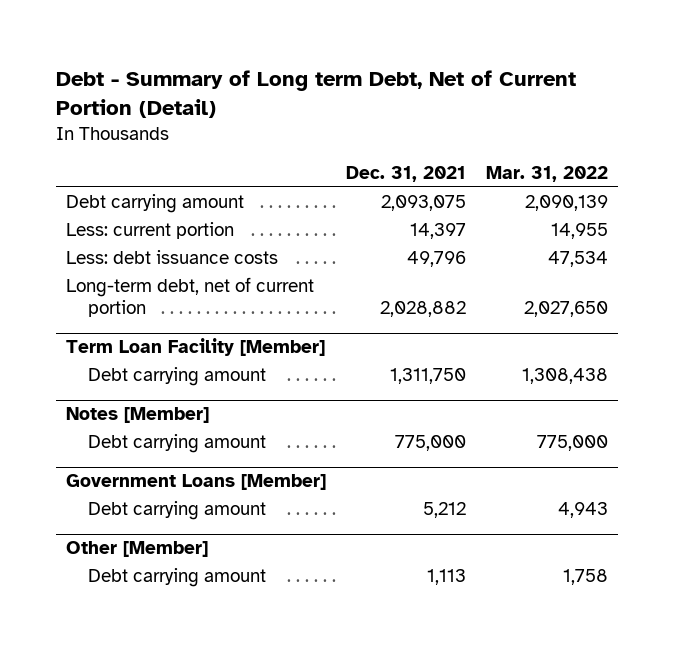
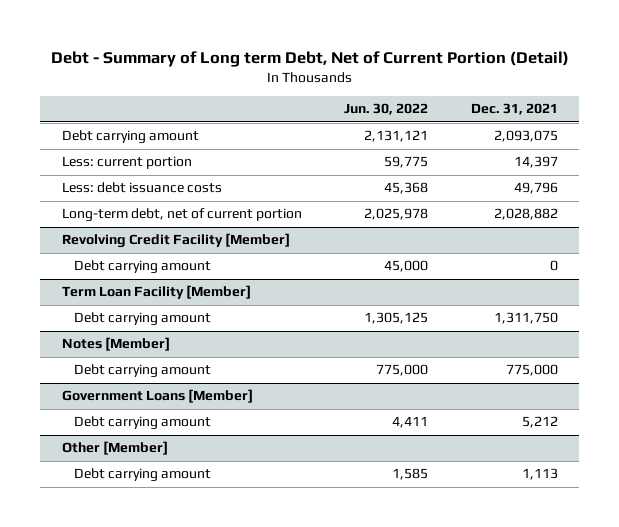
- | Dec. 31, 2021 | Mar. 31, 2022
+ | Jun. 30, 2022 | Dec. 31, 2021
+ Revolving Credit Facility [Member]
+ Debt carrying amount | 45,000 | 0

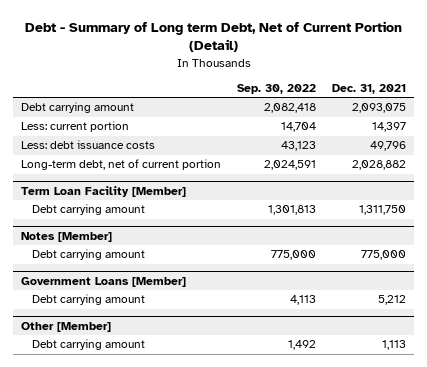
- | Jun. 30, 2022 | Dec. 31, 2021
+ | Sep. 30, 2022 | Dec. 31, 2021
- Revolving Credit Facility [Member]
- Debt carrying amount | 45,000 | 0

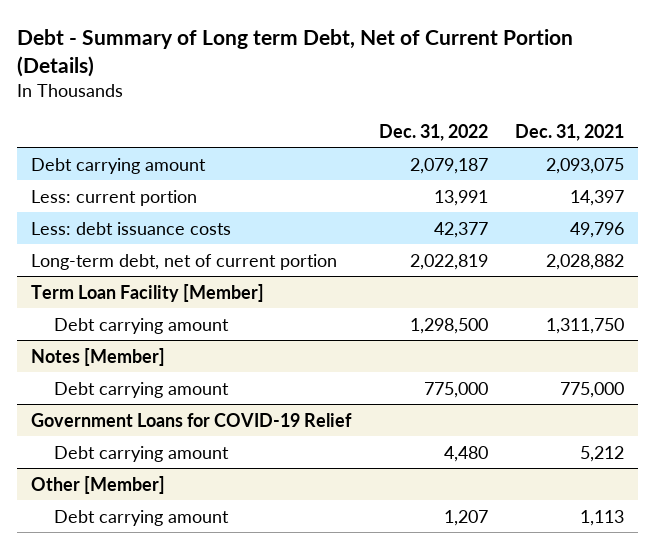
- Debt - Summary of Long term Debt, Net of Current Portion (Detail)
+ Debt - Summary of Long term Debt, Net of Current Portion (Details)
- | Sep. 30, 2022 | Dec. 31, 2021
+ | Dec. 31, 2022 | Dec. 31, 2021
- Government Loans [Member]
+ Government Loans for COVID-19 Relief

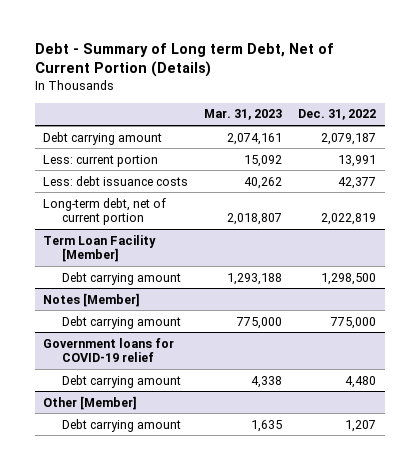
- | Dec. 31, 2022 | Dec. 31, 2021
+ | Mar. 31, 2023 | Dec. 31, 2022
- Government Loans for COVID-19 Relief
+ Government loans for COVID-19 relief

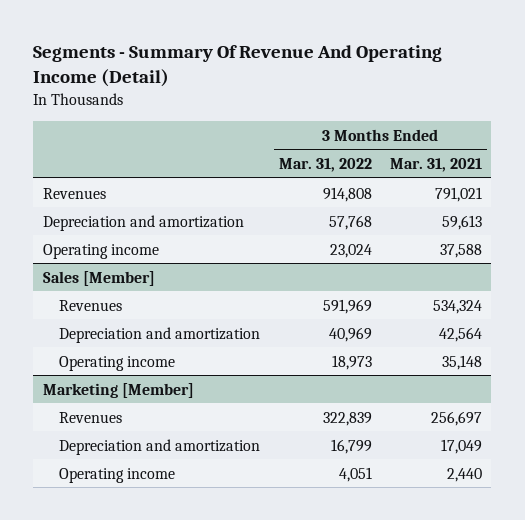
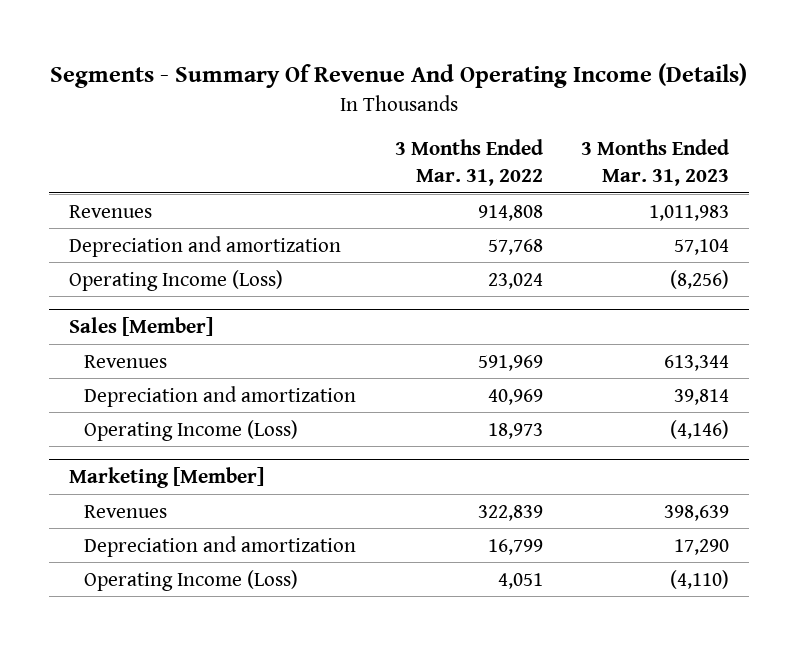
- Segments - Summary Of Revenue And Operating Income (Detail)
+ Segments - Summary Of Revenue And Operating Income (Details)
- | 3 Months Ended Mar. 31, 2022 | 3 Months Ended Mar. 31, 2021
+ | 3 Months Ended Mar. 31, 2022 | 3 Months Ended Mar. 31, 2023
- Operating income | 23,024 | 37,588
+ Operating Income (Loss) | 23,024 | (8,256)
@ Sales [Member]
- Operating income | 18,973 | 35,148
+ Operating Income (Loss) | 18,973 | (4,146)
@ Marketing [Member]
- Operating income | 4,051 | 2,440
+ Operating Income (Loss) | 4,051 | (4,110)

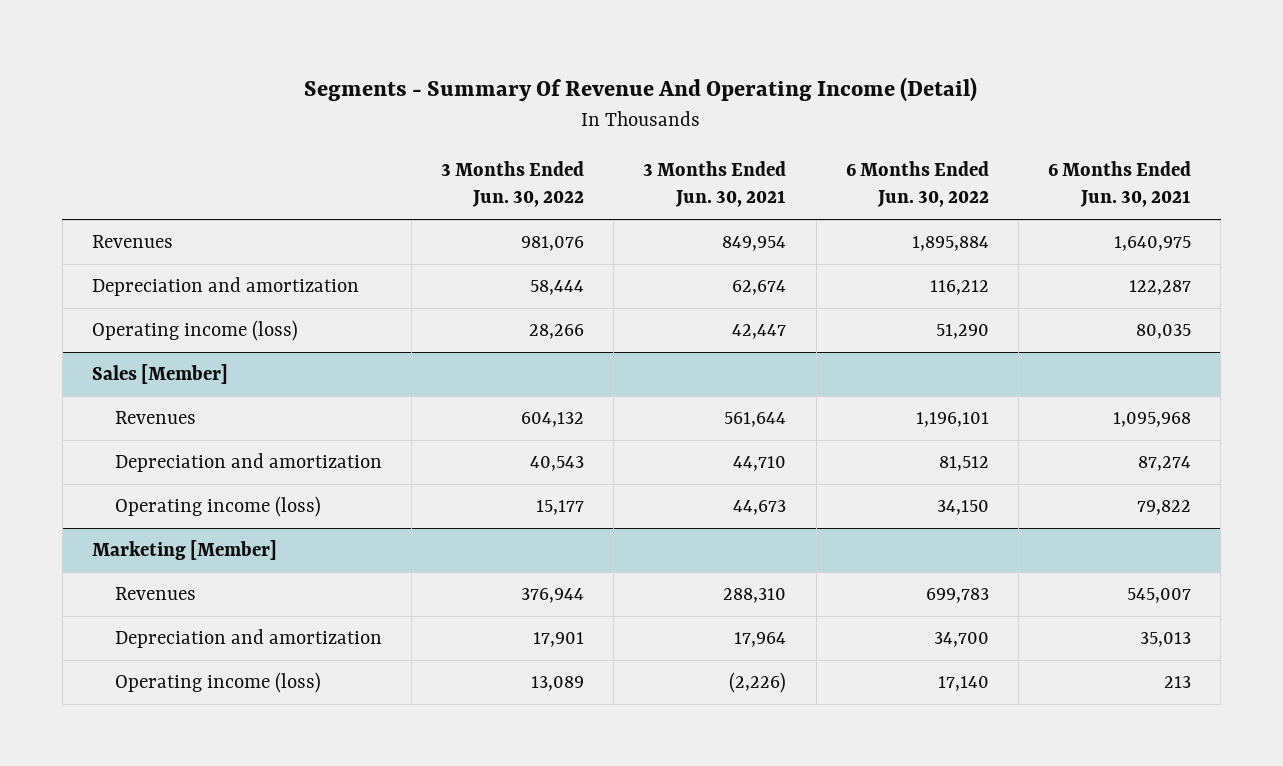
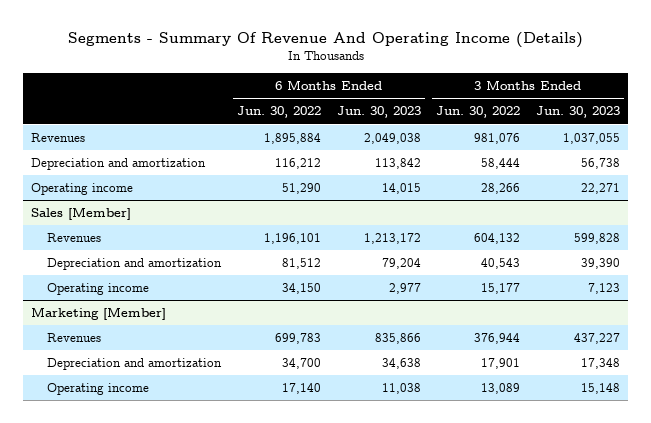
- Segments - Summary Of Revenue And Operating Income (Detail)
+ Segments - Summary Of Revenue And Operating Income (Details)
- | 3 Months Ended Jun. 30, 2022 | 3 Months Ended Jun. 30, 2021 | 6 Months Ended Jun. 30, 2022 | 6 Months Ended Jun. 30, 2021
+ | 6 Months Ended Jun. 30, 2022 | 6 Months Ended Jun. 30, 2023 | 3 Months Ended Jun. 30, 2022 | 3 Months Ended Jun. 30, 2023
- Operating income (loss) | 28,266 | 42,447 | 51,290 | 80,035
+ Operating income | 51,290 | 14,015 | 28,266 | 22,271
@ Sales [Member]
- Operating income (loss) | 15,177 | 44,673 | 34,150 | 79,822
+ Operating income | 34,150 | 2,977 | 15,177 | 7,123
@ Marketing [Member]
- Operating income (loss) | 13,089 | (2,226) | 17,140 | 213
+ Operating income | 17,140 | 11,038 | 13,089 | 15,148

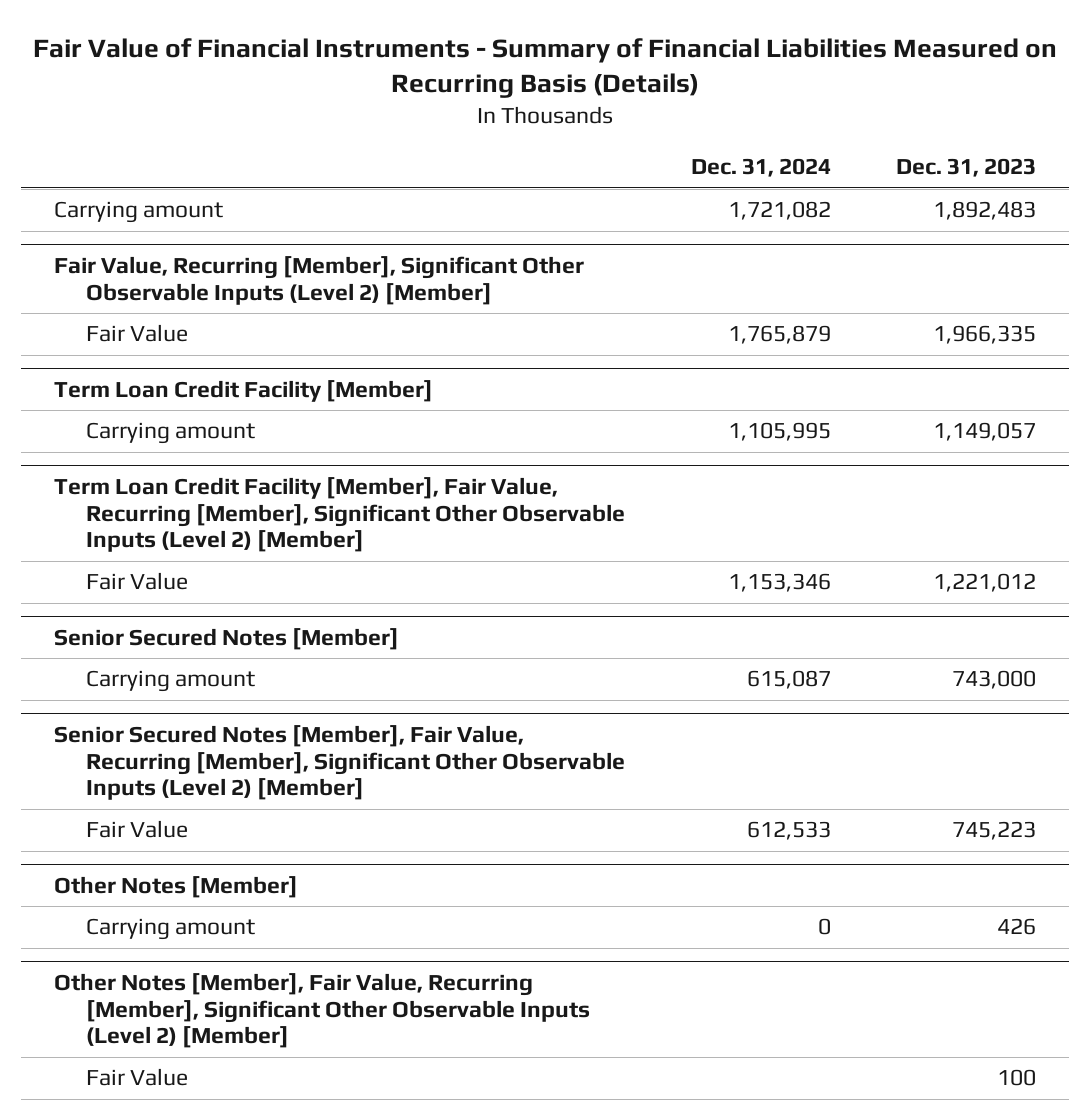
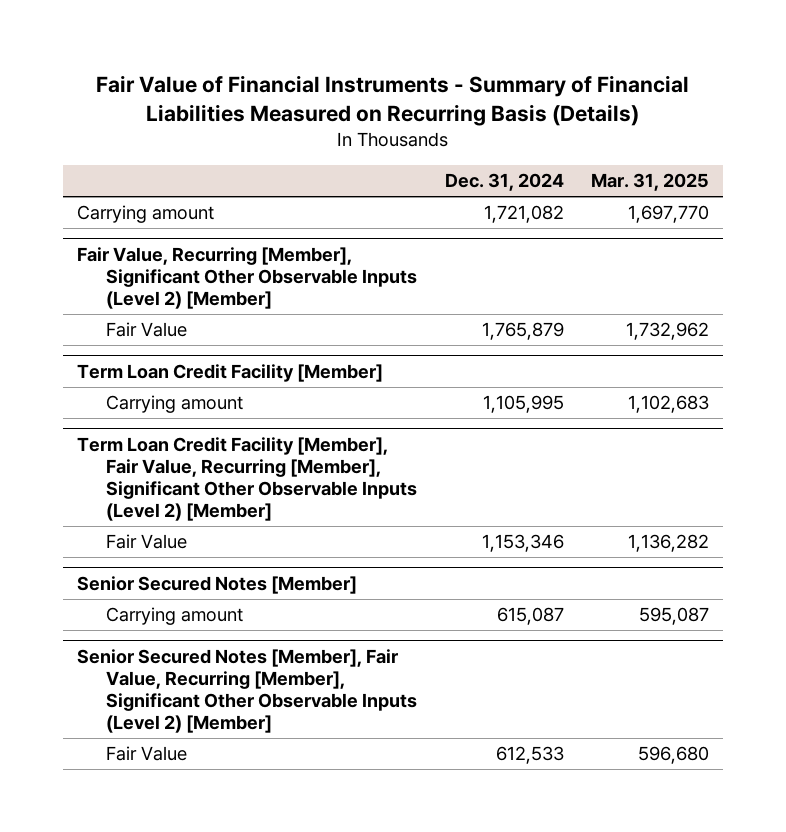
- | Dec. 31, 2024 | Dec. 31, 2023
+ | Dec. 31, 2024 | Mar. 31, 2025
- Other Notes [Member]
- Carrying amount | 0 | 426
- Other Notes [Member], Fair Value, Recurring [Member], Significant Other Observable Inputs (Level 2) [Member]
- Fair Value | | 100

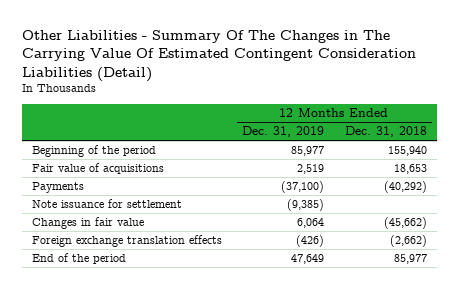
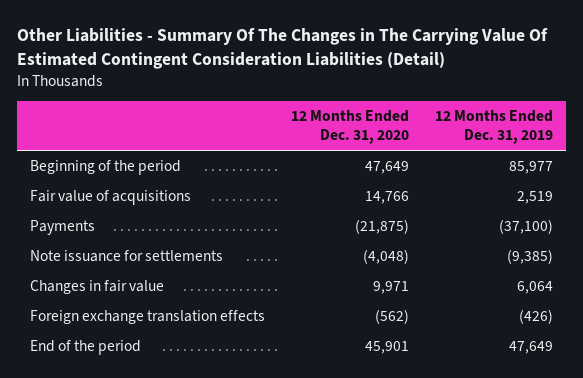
- | 12 Months Ended Dec. 31, 2019 | 12 Months Ended Dec. 31, 2018
+ | 12 Months Ended Dec. 31, 2020 | 12 Months Ended Dec. 31, 2019
- Note issuance for settlement | (9,385) |
+ Note issuance for settlements | (4,048) | (9,385)

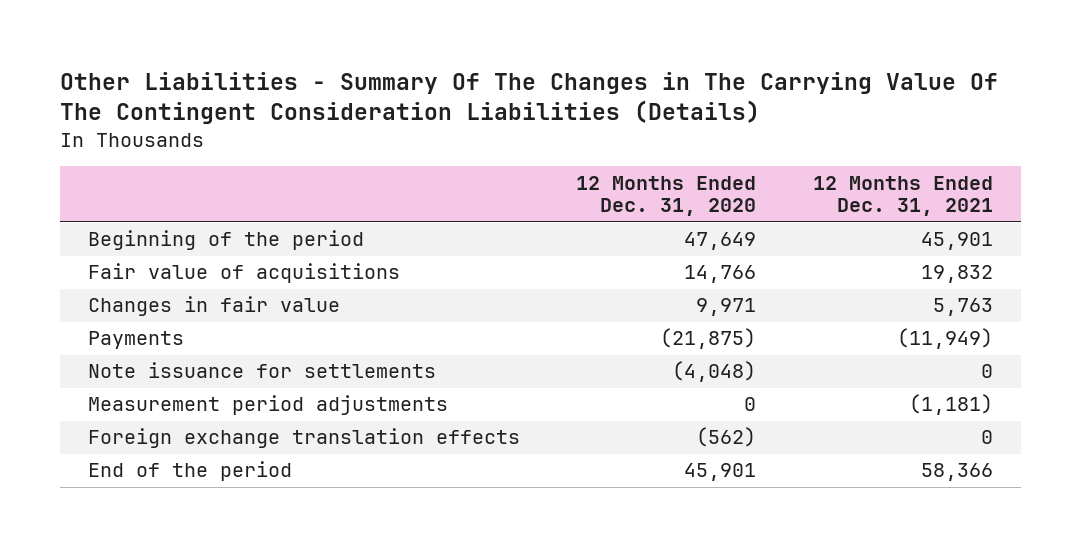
- Other Liabilities - Summary Of The Changes in The Carrying Value Of Estimated Contingent Consideration Liabilities (Detail)
+ Other Liabilities - Summary Of The Changes in The Carrying Value Of The Contingent Consideration Liabilities (Details)
- | 12 Months Ended Dec. 31, 2020 | 12 Months Ended Dec. 31, 2019
+ | 12 Months Ended Dec. 31, 2020 | 12 Months Ended Dec. 31, 2021
moved up: Changes in fair value | 9,971 | 5,763
+ Measurement period adjustments | 0 | (1,181)

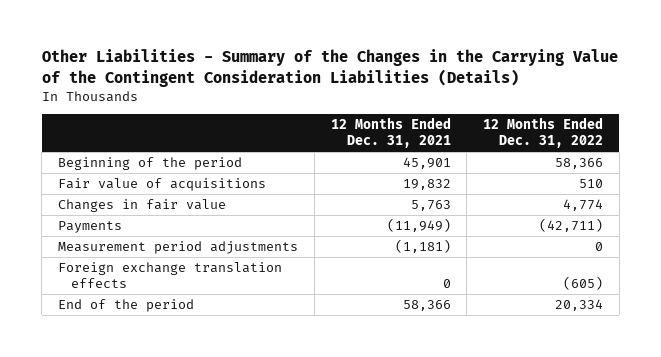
- Other Liabilities - Summary Of The Changes in The Carrying Value Of The Contingent Consideration Liabilities (Details)
+ Other Liabilities - Summary of the Changes in the Carrying Value of the Contingent Consideration Liabilities (Details)
- | 12 Months Ended Dec. 31, 2020 | 12 Months Ended Dec. 31, 2021
+ | 12 Months Ended Dec. 31, 2021 | 12 Months Ended Dec. 31, 2022
- Note issuance for settlements | (4,048) | 0

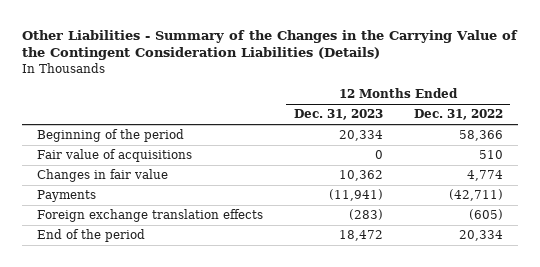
- | 12 Months Ended Dec. 31, 2021 | 12 Months Ended Dec. 31, 2022
+ | 12 Months Ended Dec. 31, 2023 | 12 Months Ended Dec. 31, 2022
- Measurement period adjustments | (1,181) | 0

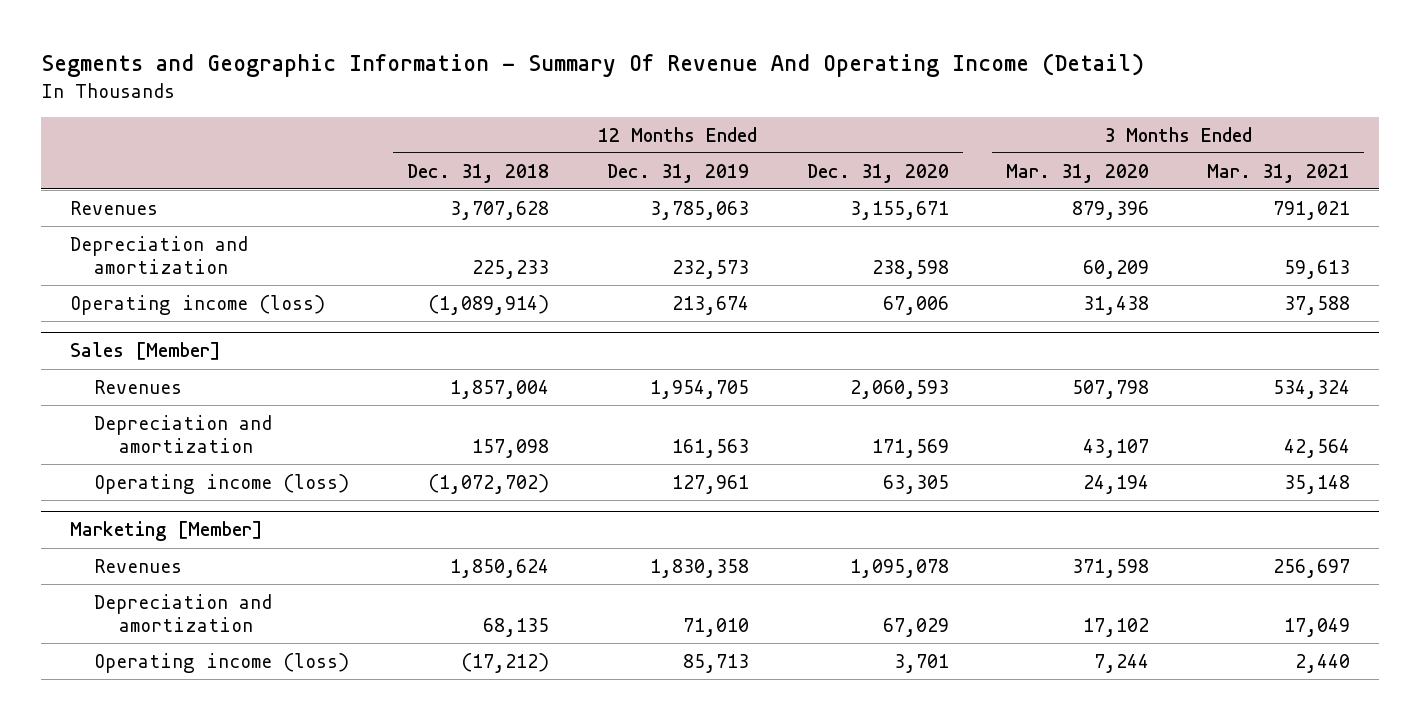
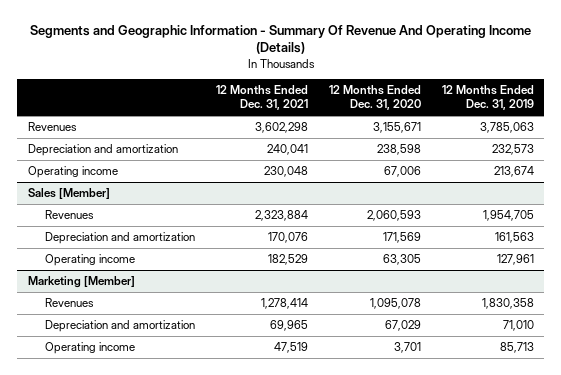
- Segments and Geographic Information - Summary Of Revenue And Operating Income (Detail)
+ Segments and Geographic Information - Summary Of Revenue And Operating Income (Details)
- | 12 Months Ended Dec. 31, 2018 | 12 Months Ended Dec. 31, 2019 | 12 Months Ended Dec. 31, 2020 | 3 Months Ended Mar. 31, 2020 | 3 Months Ended Mar. 31, 2021
+ | 12 Months Ended Dec. 31, 2021 | 12 Months Ended Dec. 31, 2020 | 12 Months Ended Dec. 31, 2019
- Operating income (loss) | (1,089,914) | 213,674 | 67,006 | 31,438 | 37,588
+ Operating income | 230,048 | 67,006 | 213,674
@ Sales [Member]
- Operating income (loss) | (1,072,702) | 127,961 | 63,305 | 24,194 | 35,148
+ Operating income | 182,529 | 63,305 | 127,961
@ Marketing [Member]
- Operating income (loss) | (17,212) | 85,713 | 3,701 | 7,244 | 2,440
+ Operating income | 47,519 | 3,701 | 85,713

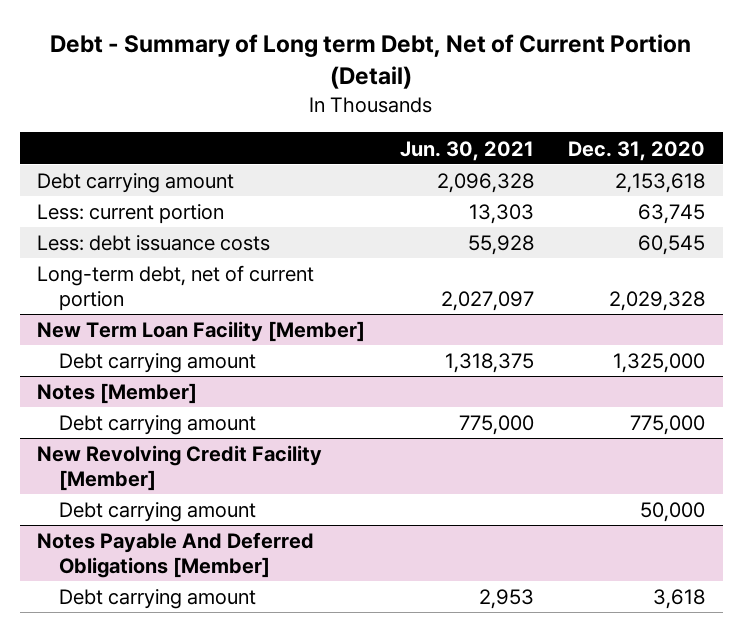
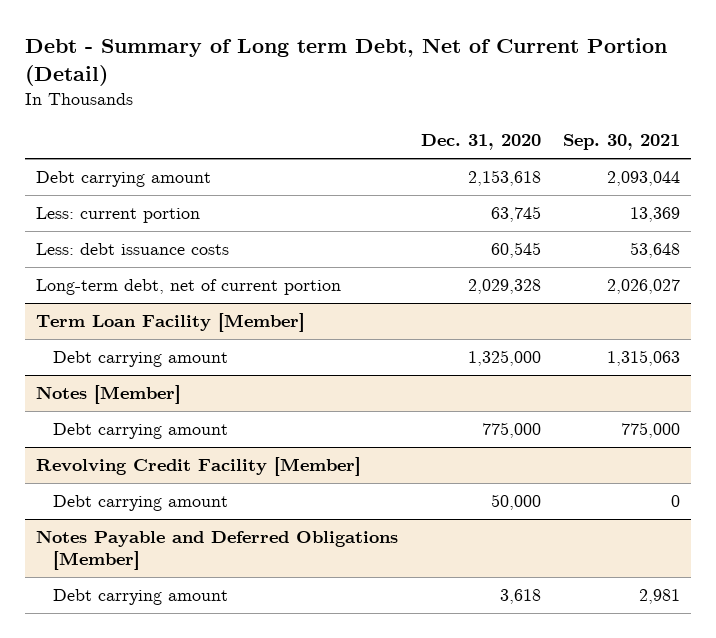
- | Jun. 30, 2021 | Dec. 31, 2020
+ | Dec. 31, 2020 | Sep. 30, 2021
- New Term Loan Facility [Member]
+ Term Loan Facility [Member]
- New Revolving Credit Facility [Member]
+ Revolving Credit Facility [Member]
- Notes Payable And Deferred Obligations [Member]
+ Notes Payable and Deferred Obligations [Member]

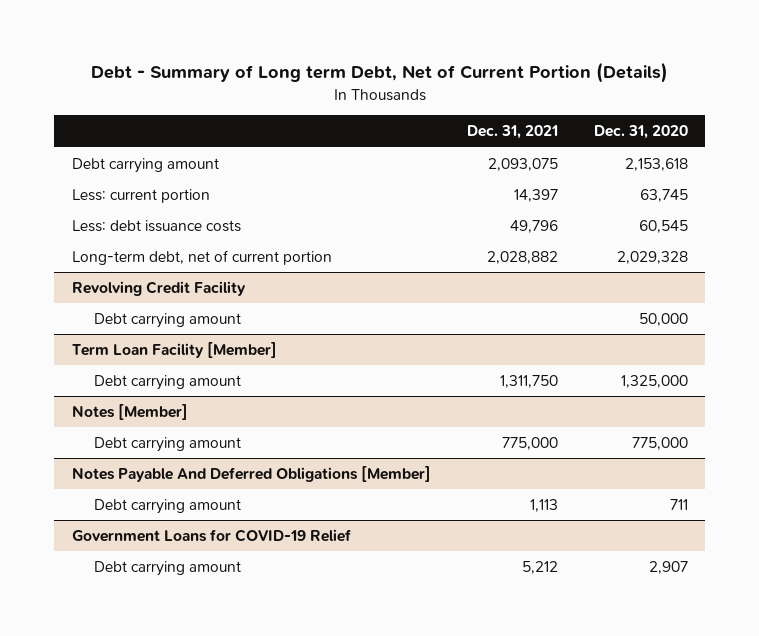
- Debt - Summary of Long term Debt, Net of Current Portion (Detail)
+ Debt - Summary of Long term Debt, Net of Current Portion (Details)
- | Dec. 31, 2020 | Sep. 30, 2021
+ | Dec. 31, 2021 | Dec. 31, 2020
+ Revolving Credit Facility
+ Debt carrying amount | | 50,000
- Revolving Credit Facility [Member]
- Debt carrying amount | 50,000 | 0
- Notes Payable and Deferred Obligations [Member]
- Debt carrying amount | 3,618 | 2,981
+ Notes Payable And Deferred Obligations [Member]
+ Debt carrying amount | 1,113 | 711
+ Government Loans for COVID-19 Relief
+ Debt carrying amount | 5,212 | 2,907

